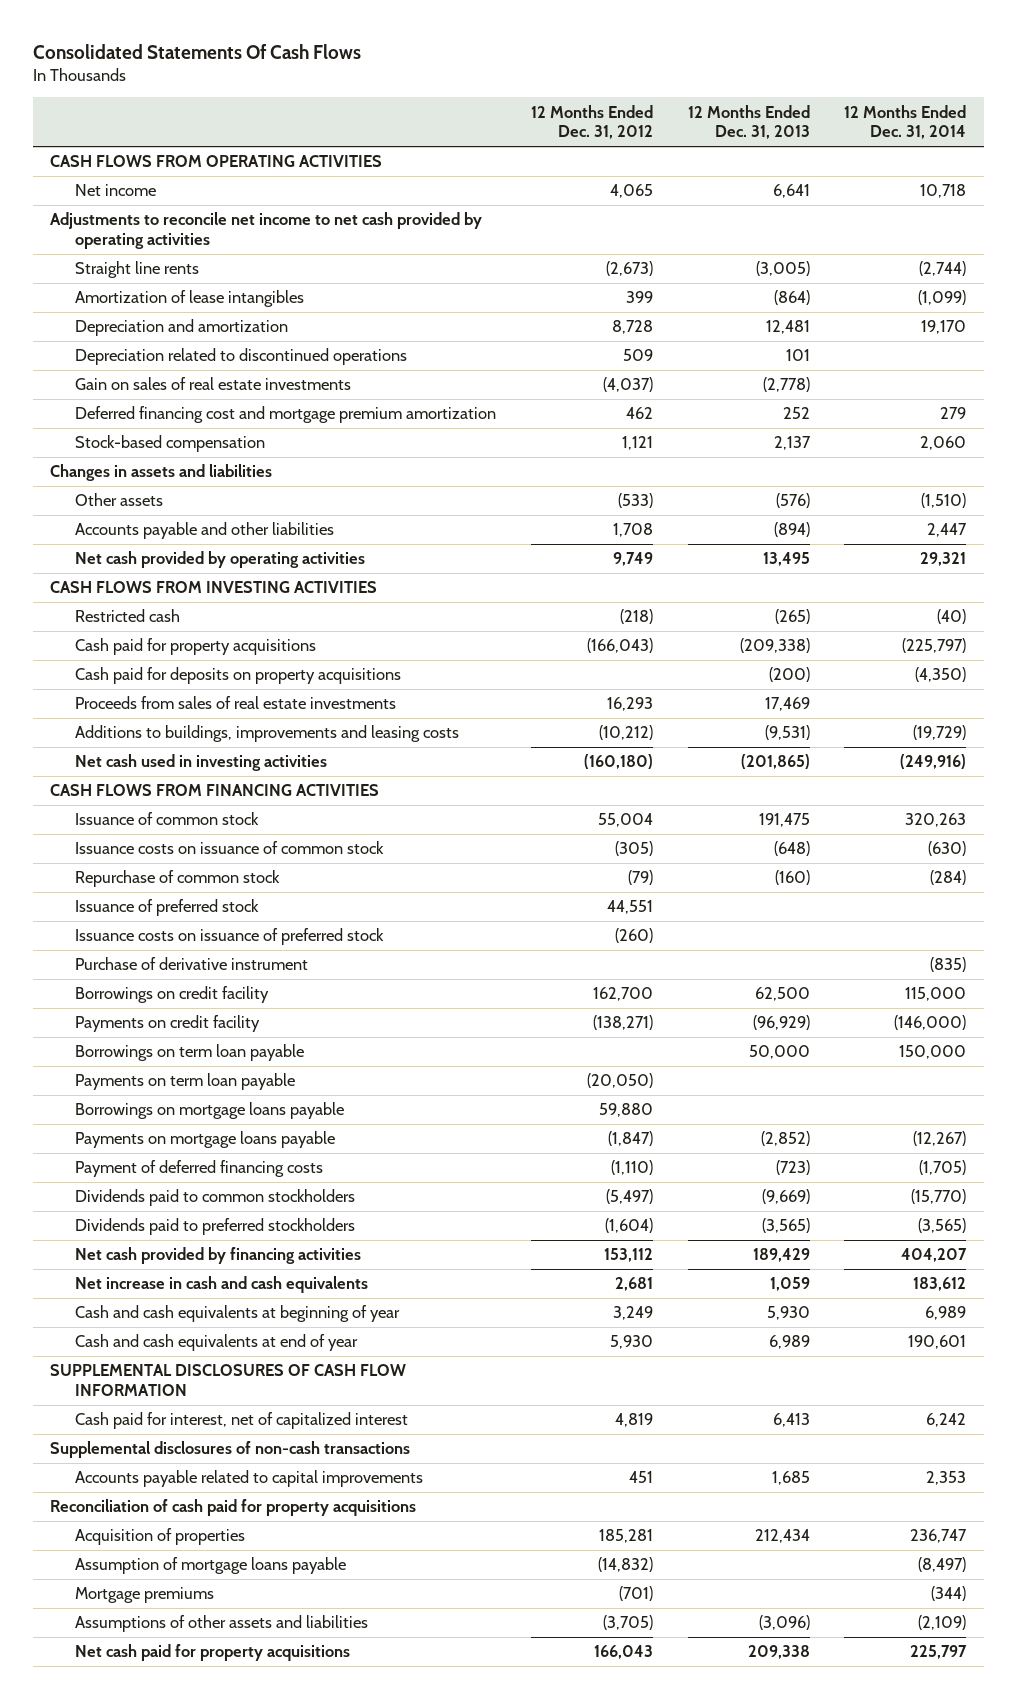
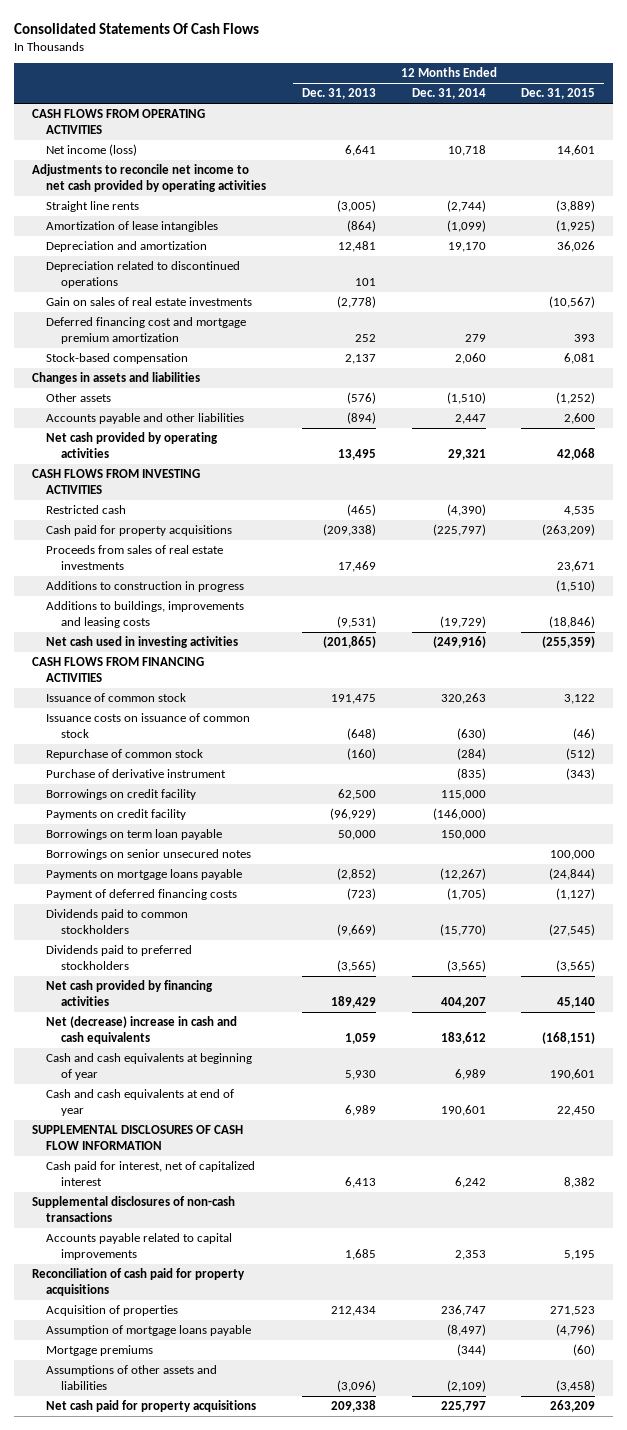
- | 12 Months Ended Dec. 31, 2012 | 12 Months Ended Dec. 31, 2013 | 12 Months Ended Dec. 31, 2014
+ | 12 Months Ended Dec. 31, 2013 | 12 Months Ended Dec. 31, 2014 | 12 Months Ended Dec. 31, 2015
- Net income | 4,065 | 6,641 | 10,718
+ Net income (loss) | 6,641 | 10,718 | 14,601
- Restricted cash | (218) | (265) | (40)
+ Restricted cash | (465) | (4,390) | 4,535
- Cash paid for deposits on property acquisitions | | (200) | (4,350)
+ Additions to construction in progress | | | (1,510)
- Issuance of preferred stock | 44,551 | |
- Issuance costs on issuance of preferred stock | (260) | |
- Payments on term loan payable | (20,050) | |
- Borrowings on mortgage loans payable | 59,880 | |
+ Borrowings on senior unsecured notes | | | 100,000
- Net increase in cash and cash equivalents | 2,681 | 1,059 | 183,612
+ Net (decrease) increase in cash and cash equivalents | 1,059 | 183,612 | (168,151)

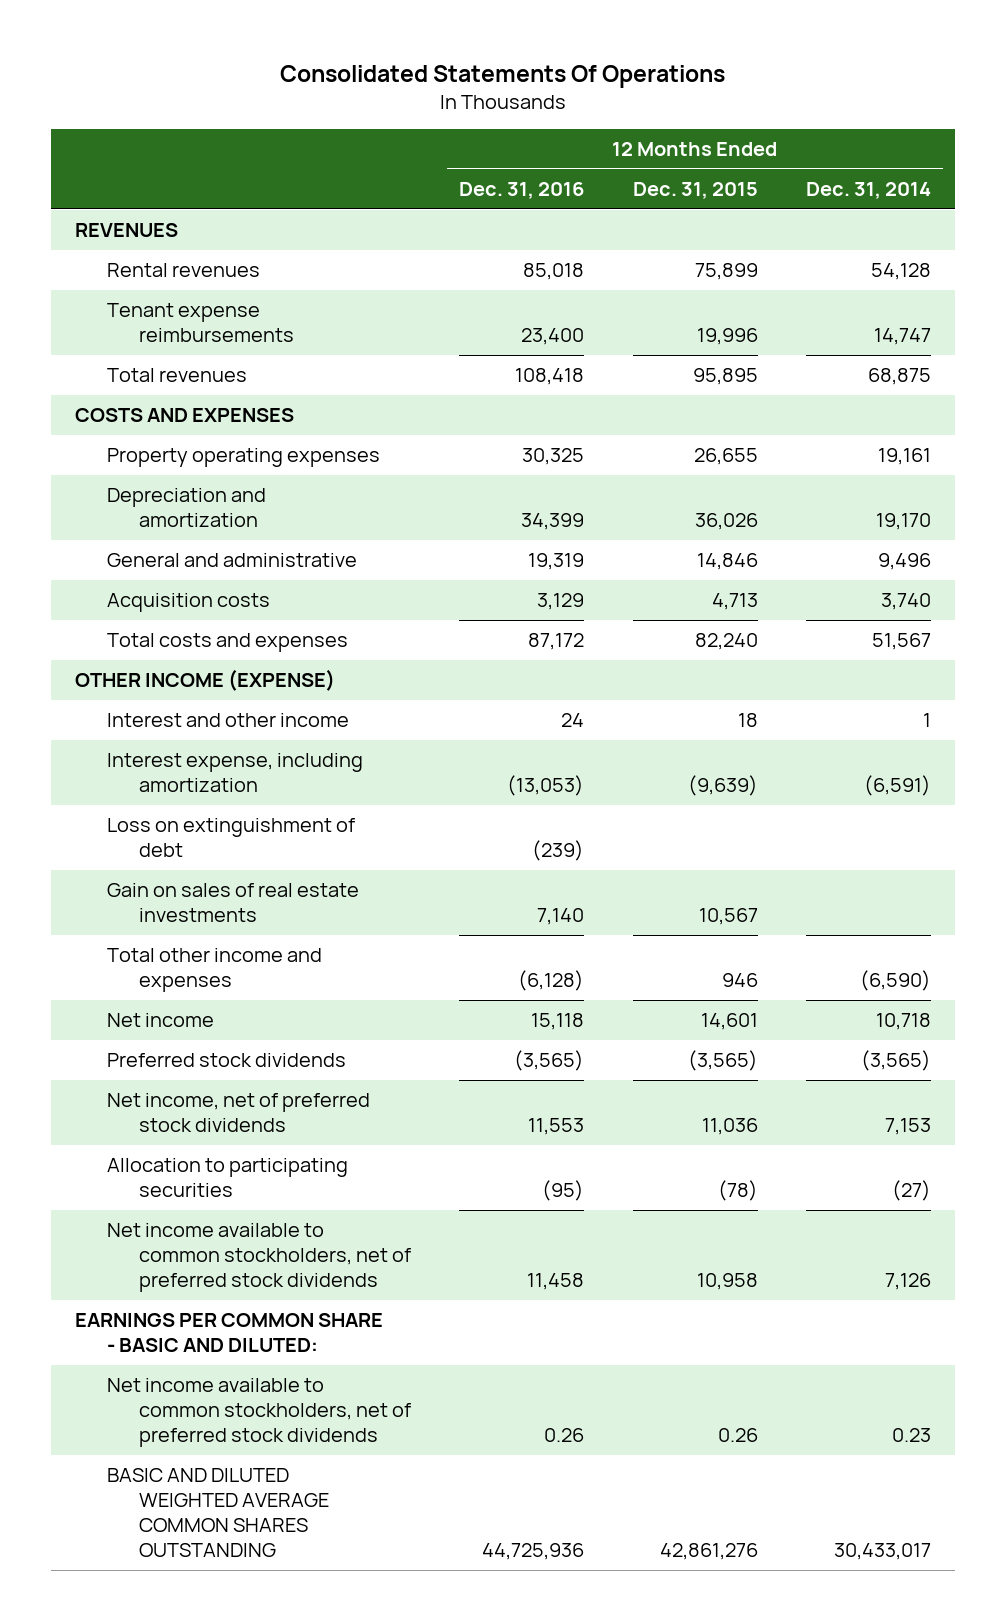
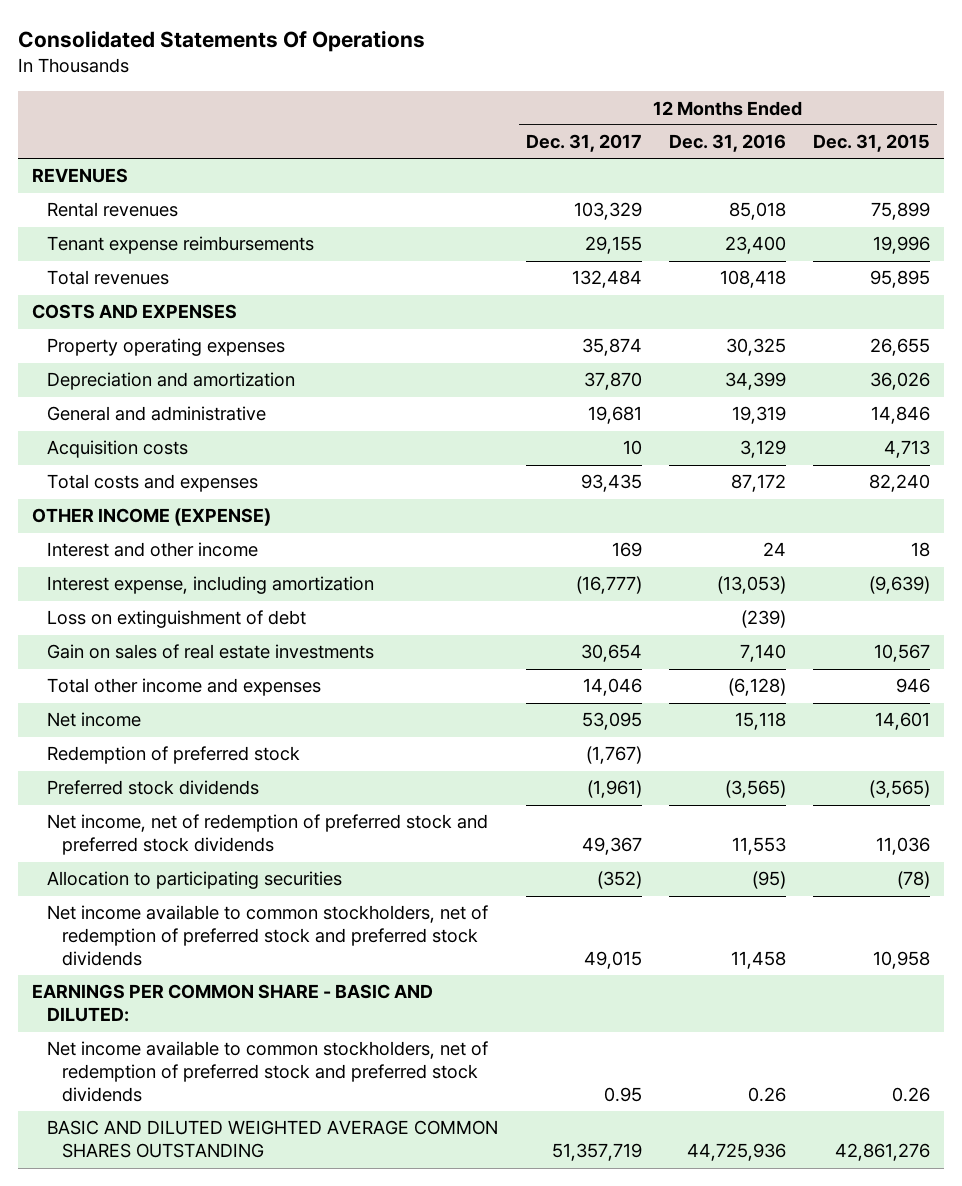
- | 12 Months Ended Dec. 31, 2016 | 12 Months Ended Dec. 31, 2015 | 12 Months Ended Dec. 31, 2014
+ | 12 Months Ended Dec. 31, 2017 | 12 Months Ended Dec. 31, 2016 | 12 Months Ended Dec. 31, 2015
+ Redemption of preferred stock | (1,767) | |
- Net income, net of preferred stock dividends | 11,553 | 11,036 | 7,153
+ Net income, net of redemption of preferred stock and preferred stock dividends | 49,367 | 11,553 | 11,036
- Net income available to common stockholders, net of preferred stock dividends | 11,458 | 10,958 | 7,126
+ Net income available to common stockholders, net of redemption of preferred stock and preferred stock dividends | 49,015 | 11,458 | 10,958
- Net income available to common stockholders, net of preferred stock dividends | 0.26 | 0.26 | 0.23
+ Net income available to common stockholders, net of redemption of preferred stock and preferred stock dividends | 0.95 | 0.26 | 0.26

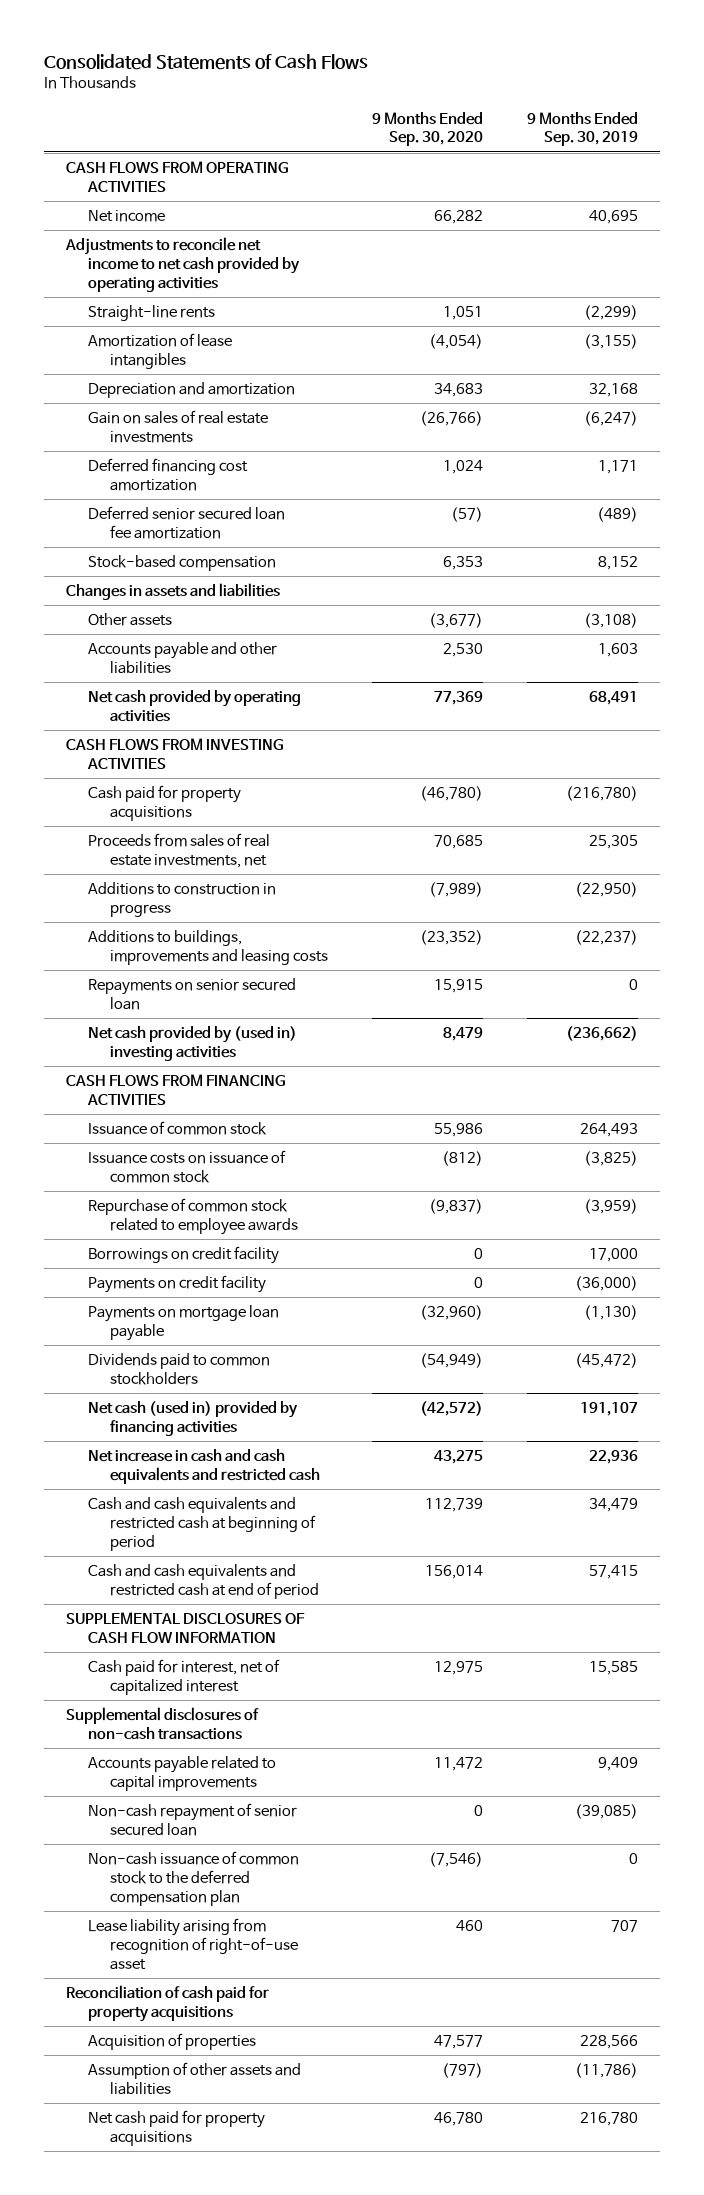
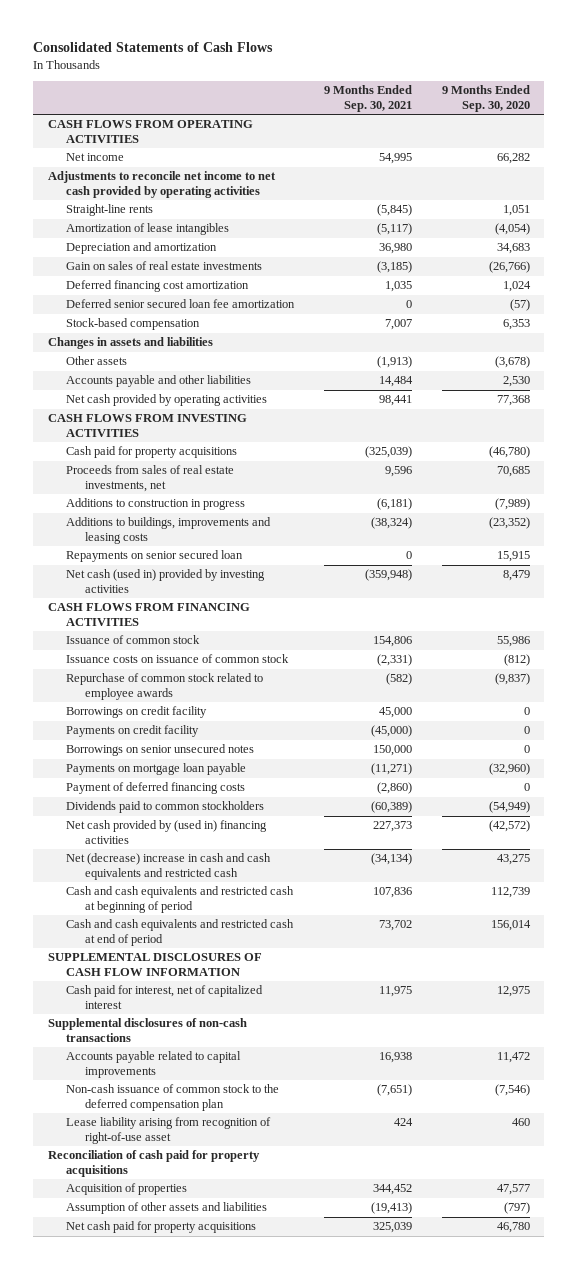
- | 9 Months Ended Sep. 30, 2020 | 9 Months Ended Sep. 30, 2019
+ | 9 Months Ended Sep. 30, 2021 | 9 Months Ended Sep. 30, 2020
- Other assets | (3,677) | (3,108)
+ Other assets | (1,913) | (3,678)
- Net cash provided by operating activities | 77,369 | 68,491
+ Net cash provided by operating activities | 98,441 | 77,368
- Net cash provided by (used in) investing activities | 8,479 | (236,662)
+ Net cash (used in) provided by investing activities | (359,948) | 8,479
+ Borrowings on senior unsecured notes | 150,000 | 0
+ Payment of deferred financing costs | (2,860) | 0
- Net cash (used in) provided by financing activities | (42,572) | 191,107
- Net increase in cash and cash equivalents and restricted cash | 43,275 | 22,936
+ Net cash provided by (used in) financing activities | 227,373 | (42,572)
+ Net (decrease) increase in cash and cash equivalents and restricted cash | (34,134) | 43,275
- Non-cash repayment of senior secured loan | 0 | (39,085)

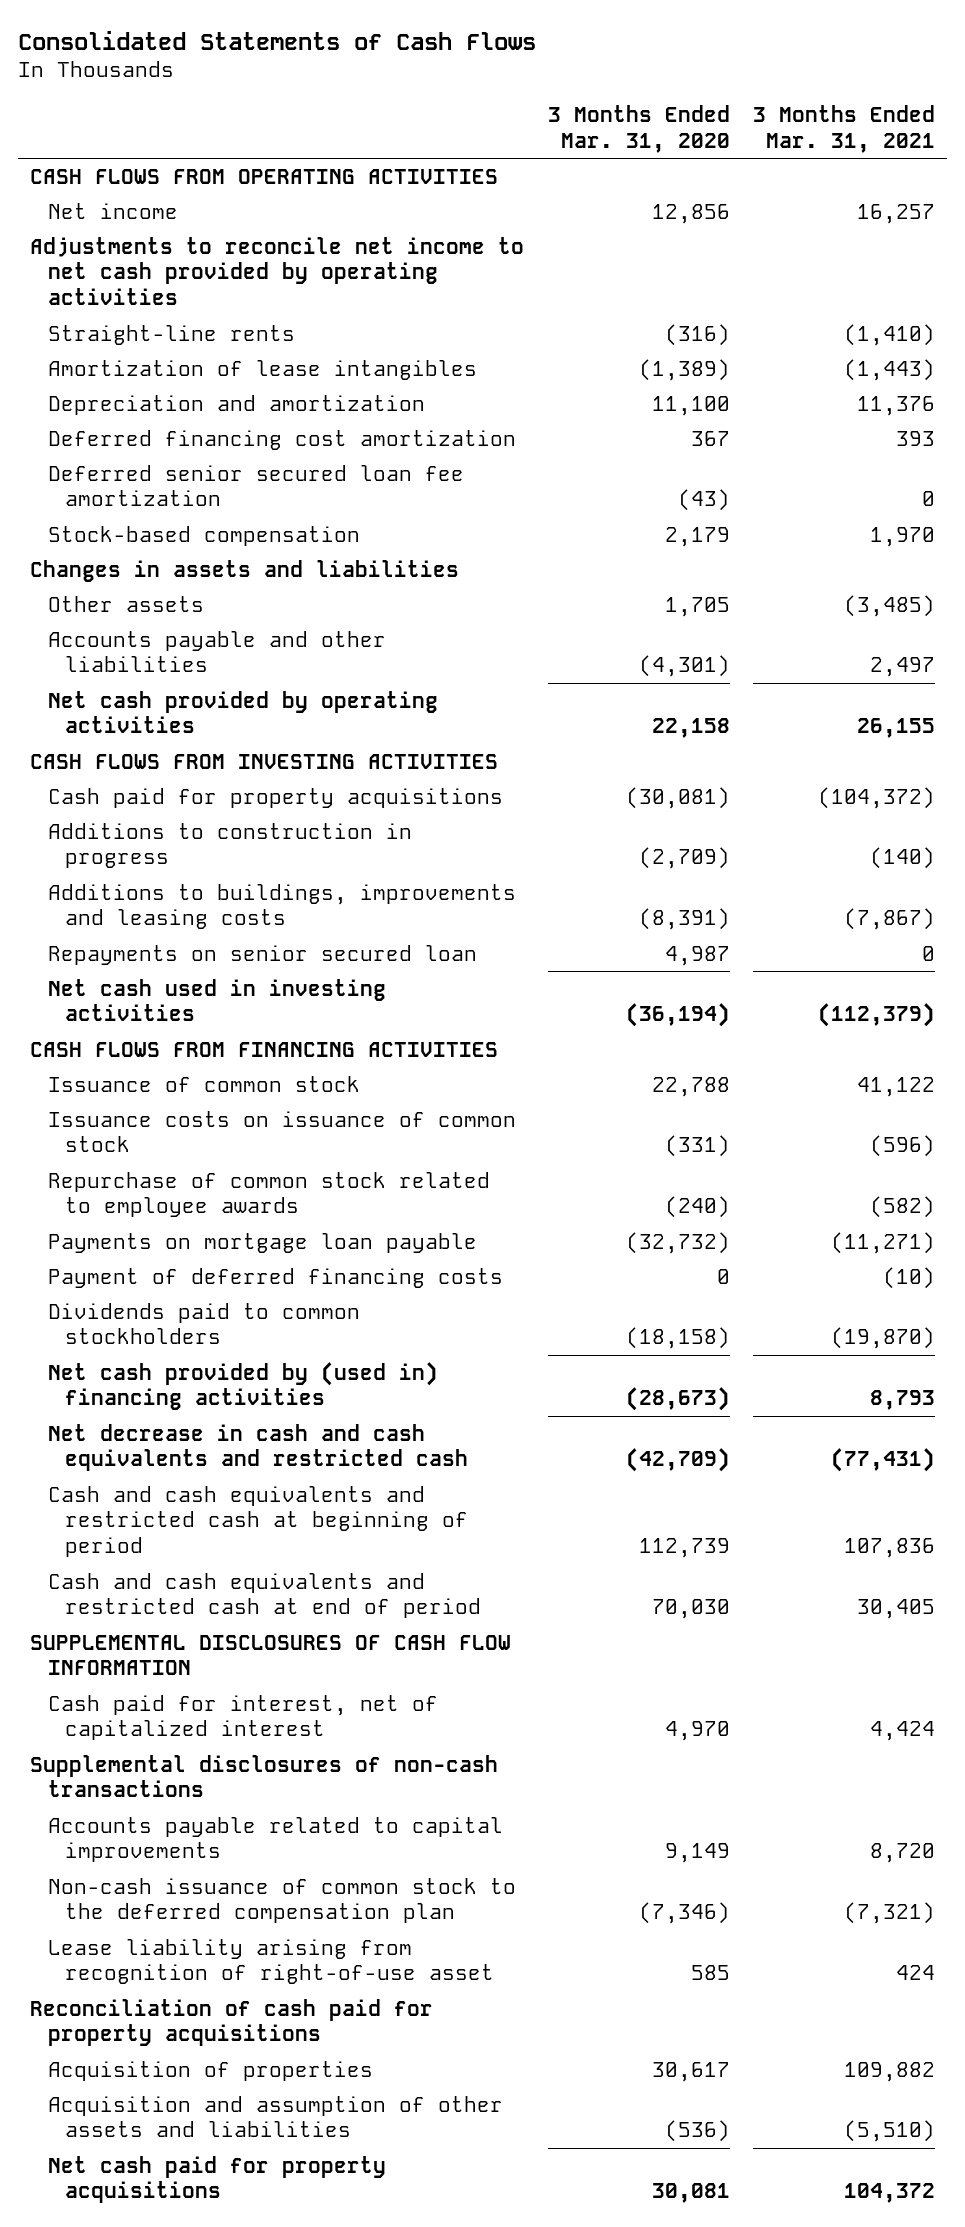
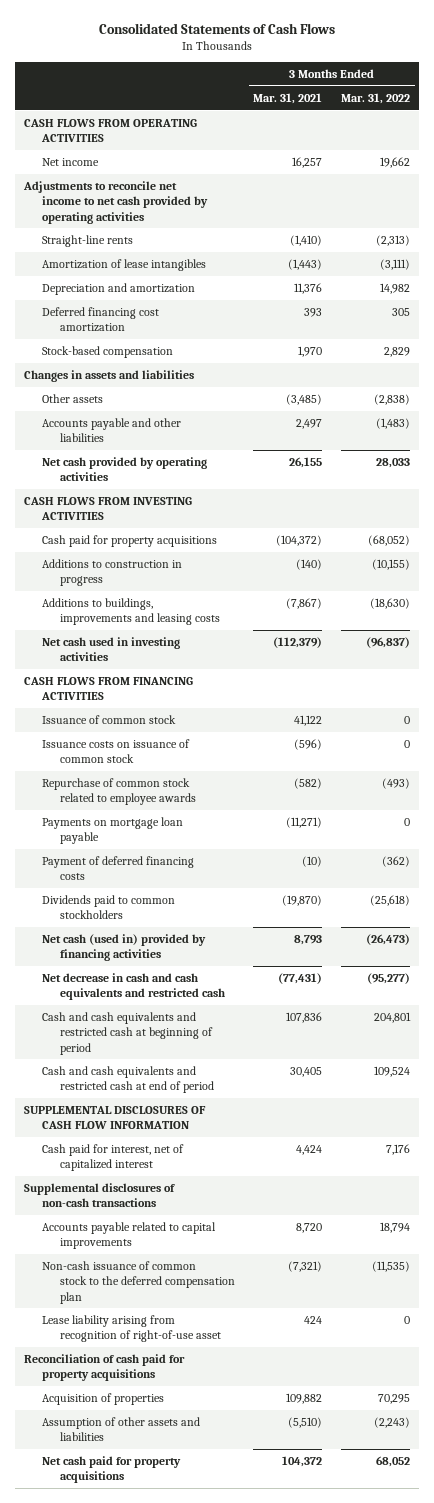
- | 3 Months Ended Mar. 31, 2020 | 3 Months Ended Mar. 31, 2021
+ | 3 Months Ended Mar. 31, 2021 | 3 Months Ended Mar. 31, 2022
- Deferred senior secured loan fee amortization | (43) | 0
- Repayments on senior secured loan | 4,987 | 0
- Net cash provided by (used in) financing activities | (28,673) | 8,793
+ Net cash (used in) provided by financing activities | 8,793 | (26,473)
- Acquisition and assumption of other assets and liabilities | (536) | (5,510)
+ Assumption of other assets and liabilities | (5,510) | (2,243)

